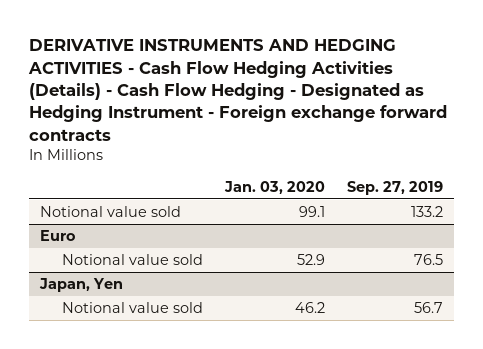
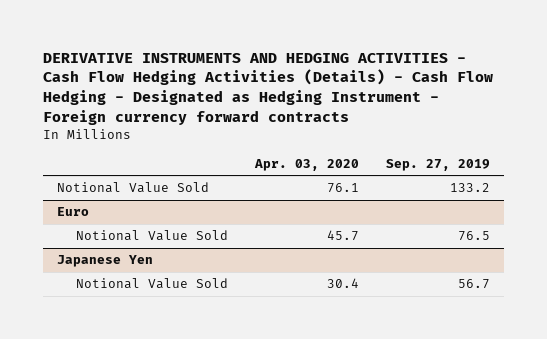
- DERIVATIVE INSTRUMENTS AND HEDGING ACTIVITIES - Cash Flow Hedging Activities (Details) - Cash Flow Hedging - Designated as Hedging Instrument - Foreign exchange forward contracts
+ DERIVATIVE INSTRUMENTS AND HEDGING ACTIVITIES - Cash Flow Hedging Activities (Details) - Cash Flow Hedging - Designated as Hedging Instrument - Foreign currency forward contracts
- | Jan. 03, 2020 | Sep. 27, 2019
+ | Apr. 03, 2020 | Sep. 27, 2019
- Notional value sold | 99.1 | 133.2
+ Notional Value Sold | 76.1 | 133.2
@ Euro
- Notional value sold | 52.9 | 76.5
- Japan, Yen
- Notional value sold | 46.2 | 56.7
@ Euro
+ Notional Value Sold | 45.7 | 76.5
+ Japanese Yen
+ Notional Value Sold | 30.4 | 56.7

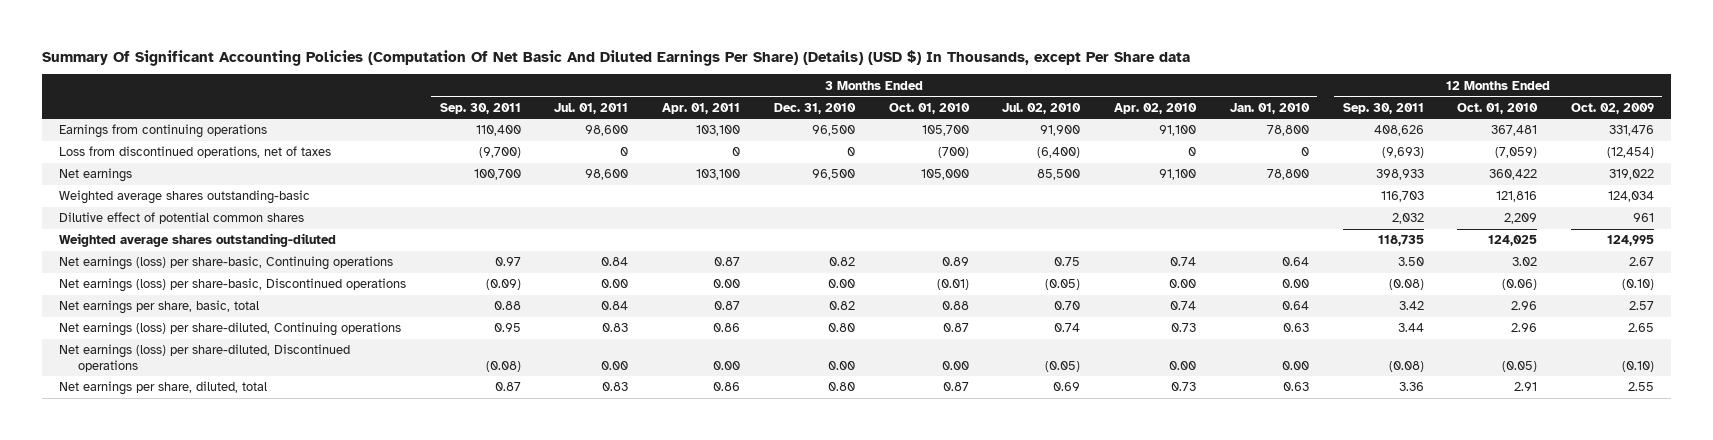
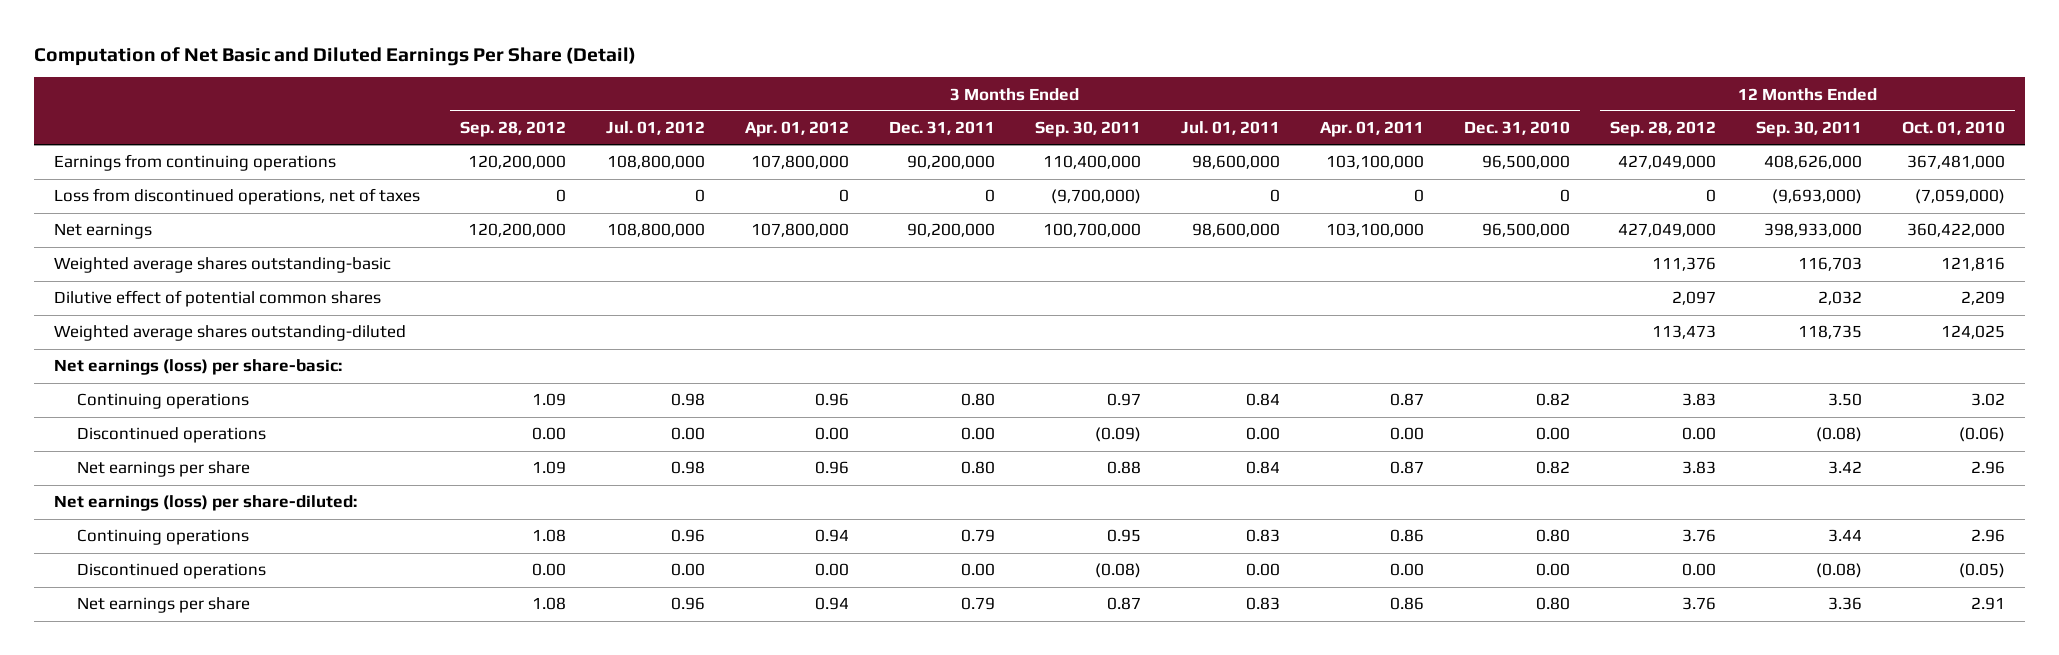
- Summary Of Significant Accounting Policies (Computation Of Net Basic And Diluted Earnings Per Share) (Details) (USD $) In Thousands, except Per Share data
+ Computation of Net Basic and Diluted Earnings Per Share (Detail)
- | 3 Months Ended Sep. 30, 2011 | 3 Months Ended Jul. 01, 2011 | 3 Months Ended Apr. 01, 2011 | 3 Months Ended Dec. 31, 2010 | 3 Months Ended Oct. 01, 2010 | 3 Months Ended Jul. 02, 2010 | 3 Months Ended Apr. 02, 2010 | 3 Months Ended Jan. 01, 2010 | 12 Months Ended Sep. 30, 2011 | 12 Months Ended Oct. 01, 2010 | 12 Months Ended Oct. 02, 2009
+ | 3 Months Ended Sep. 28, 2012 | 3 Months Ended Jul. 01, 2012 | 3 Months Ended Apr. 01, 2012 | 3 Months Ended Dec. 31, 2011 | 3 Months Ended Sep. 30, 2011 | 3 Months Ended Jul. 01, 2011 | 3 Months Ended Apr. 01, 2011 | 3 Months Ended Dec. 31, 2010 | 12 Months Ended Sep. 28, 2012 | 12 Months Ended Sep. 30, 2011 | 12 Months Ended Oct. 01, 2010
- Earnings from continuing operations | 110,400 | 98,600 | 103,100 | 96,500 | 105,700 | 91,900 | 91,100 | 78,800 | 408,626 | 367,481 | 331,476
- Loss from discontinued operations, net of taxes | (9,700) | 0 | 0 | 0 | (700) | (6,400) | 0 | 0 | (9,693) | (7,059) | (12,454)
- Net earnings | 100,700 | 98,600 | 103,100 | 96,500 | 105,000 | 85,500 | 91,100 | 78,800 | 398,933 | 360,422 | 319,022
+ Earnings from continuing operations | 120,200,000 | 108,800,000 | 107,800,000 | 90,200,000 | 110,400,000 | 98,600,000 | 103,100,000 | 96,500,000 | 427,049,000 | 408,626,000 | 367,481,000
+ Loss from discontinued operations, net of taxes | 0 | 0 | 0 | 0 | (9,700,000) | 0 | 0 | 0 | 0 | (9,693,000) | (7,059,000)
+ Net earnings | 120,200,000 | 108,800,000 | 107,800,000 | 90,200,000 | 100,700,000 | 98,600,000 | 103,100,000 | 96,500,000 | 427,049,000 | 398,933,000 | 360,422,000
- Net earnings (loss) per share-basic, Continuing operations | 0.97 | 0.84 | 0.87 | 0.82 | 0.89 | 0.75 | 0.74 | 0.64 | 3.50 | 3.02 | 2.67
- Net earnings (loss) per share-basic, Discontinued operations | (0.09) | 0.00 | 0.00 | 0.00 | (0.01) | (0.05) | 0.00 | 0.00 | (0.08) | (0.06) | (0.10)
- Net earnings per share, basic, total | 0.88 | 0.84 | 0.87 | 0.82 | 0.88 | 0.70 | 0.74 | 0.64 | 3.42 | 2.96 | 2.57
- Net earnings (loss) per share-diluted, Continuing operations | 0.95 | 0.83 | 0.86 | 0.80 | 0.87 | 0.74 | 0.73 | 0.63 | 3.44 | 2.96 | 2.65
- Net earnings (loss) per share-diluted, Discontinued operations | (0.08) | 0.00 | 0.00 | 0.00 | 0.00 | (0.05) | 0.00 | 0.00 | (0.08) | (0.05) | (0.10)
- Net earnings per share, diluted, total | 0.87 | 0.83 | 0.86 | 0.80 | 0.87 | 0.69 | 0.73 | 0.63 | 3.36 | 2.91 | 2.55
+ Net earnings (loss) per share-basic:
+ Continuing operations | 1.09 | 0.98 | 0.96 | 0.80 | 0.97 | 0.84 | 0.87 | 0.82 | 3.83 | 3.50 | 3.02
+ Discontinued operations | 0.00 | 0.00 | 0.00 | 0.00 | (0.09) | 0.00 | 0.00 | 0.00 | 0.00 | (0.08) | (0.06)
+ Net earnings per share | 1.09 | 0.98 | 0.96 | 0.80 | 0.88 | 0.84 | 0.87 | 0.82 | 3.83 | 3.42 | 2.96
+ Net earnings (loss) per share-diluted:
+ Continuing operations | 1.08 | 0.96 | 0.94 | 0.79 | 0.95 | 0.83 | 0.86 | 0.80 | 3.76 | 3.44 | 2.96
+ Discontinued operations | 0.00 | 0.00 | 0.00 | 0.00 | (0.08) | 0.00 | 0.00 | 0.00 | 0.00 | (0.08) | (0.05)
+ Net earnings per share | 1.08 | 0.96 | 0.94 | 0.79 | 0.87 | 0.83 | 0.86 | 0.80 | 3.76 | 3.36 | 2.91

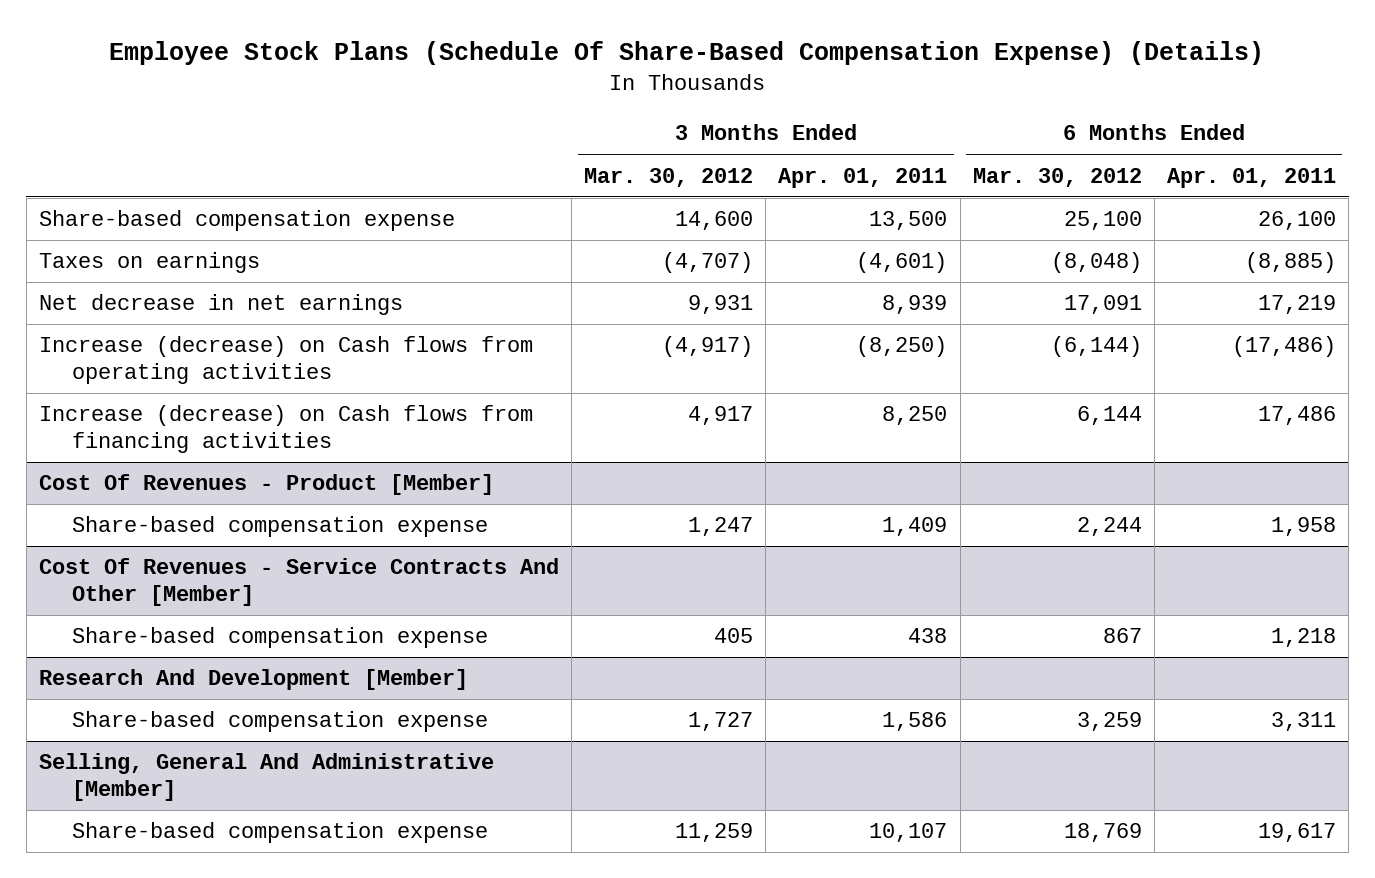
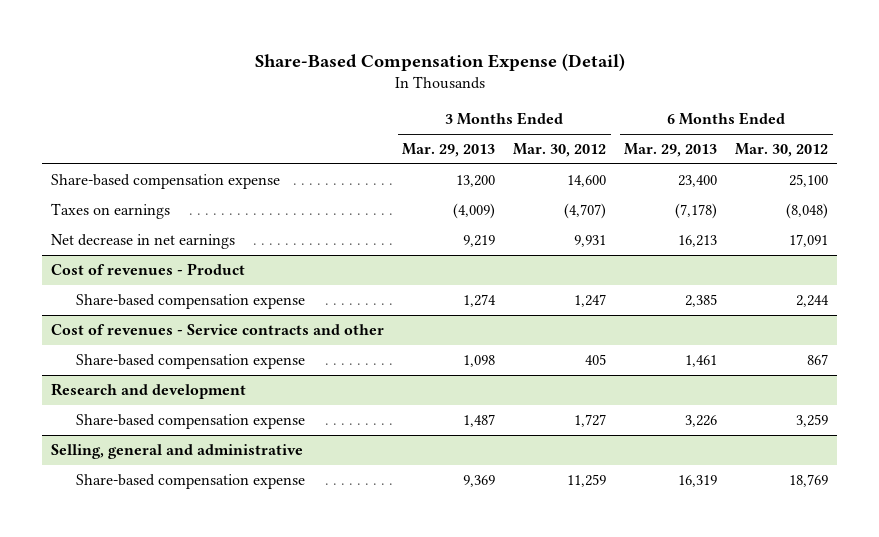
- Employee Stock Plans (Schedule Of Share-Based Compensation Expense) (Details)
+ Share-Based Compensation Expense (Detail)
- | 3 Months Ended Mar. 30, 2012 | 3 Months Ended Apr. 01, 2011 | 6 Months Ended Mar. 30, 2012 | 6 Months Ended Apr. 01, 2011
+ | 3 Months Ended Mar. 29, 2013 | 3 Months Ended Mar. 30, 2012 | 6 Months Ended Mar. 29, 2013 | 6 Months Ended Mar. 30, 2012
- Increase (decrease) on Cash flows from operating activities | (4,917) | (8,250) | (6,144) | (17,486)
- Increase (decrease) on Cash flows from financing activities | 4,917 | 8,250 | 6,144 | 17,486
- Cost Of Revenues - Product [Member]
+ Cost of revenues - Product
- Cost Of Revenues - Service Contracts And Other [Member]
+ Cost of revenues - Service contracts and other
- Research And Development [Member]
+ Research and development
- Selling, General And Administrative [Member]
+ Selling, general and administrative

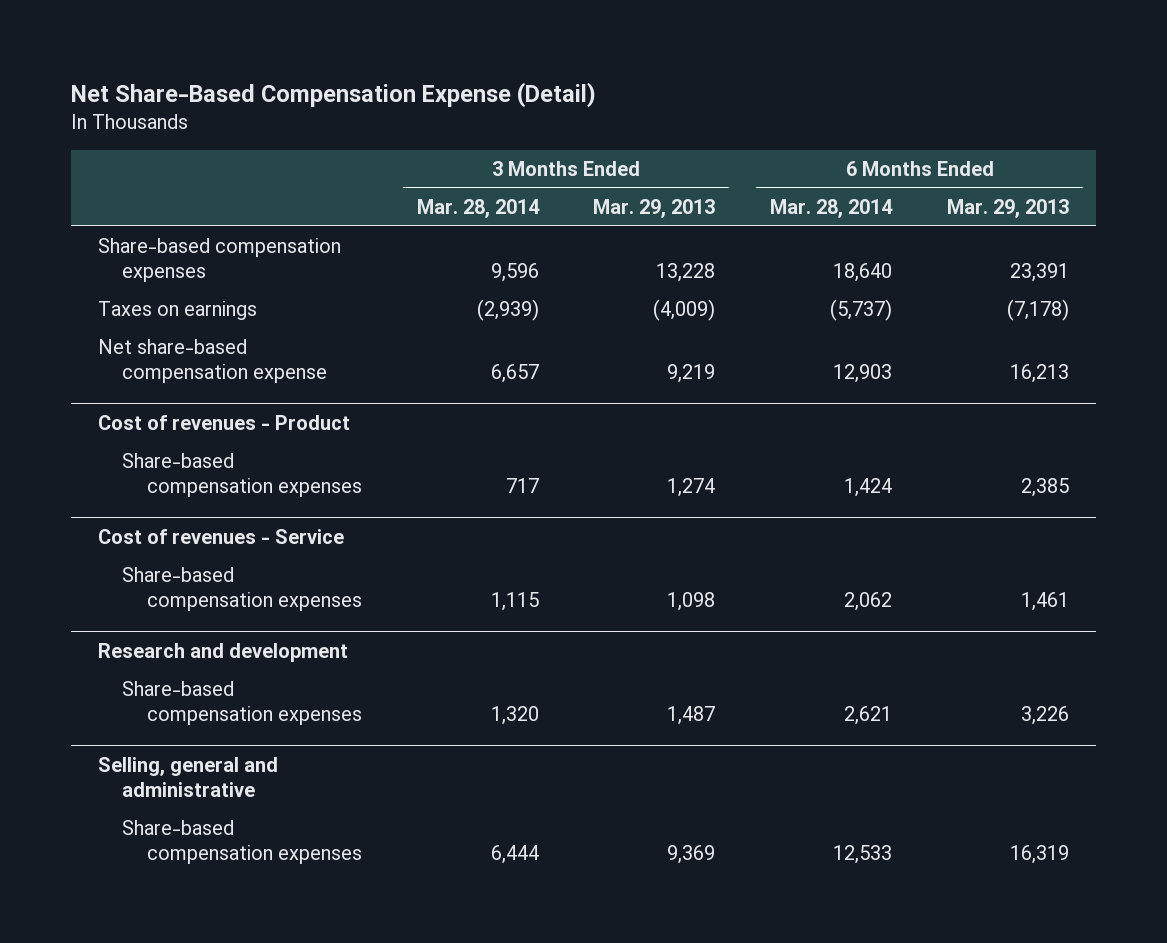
- Share-Based Compensation Expense (Detail)
+ Net Share-Based Compensation Expense (Detail)
- | 3 Months Ended Mar. 29, 2013 | 3 Months Ended Mar. 30, 2012 | 6 Months Ended Mar. 29, 2013 | 6 Months Ended Mar. 30, 2012
+ | 3 Months Ended Mar. 28, 2014 | 3 Months Ended Mar. 29, 2013 | 6 Months Ended Mar. 28, 2014 | 6 Months Ended Mar. 29, 2013
- Share-based compensation expense | 13,200 | 14,600 | 23,400 | 25,100
+ Share-based compensation expenses | 9,596 | 13,228 | 18,640 | 23,391
- Net decrease in net earnings | 9,219 | 9,931 | 16,213 | 17,091
+ Net share-based compensation expense | 6,657 | 9,219 | 12,903 | 16,213
@ Cost of revenues - Product
- Share-based compensation expense | 1,274 | 1,247 | 2,385 | 2,244
- Cost of revenues - Service contracts and other
- Share-based compensation expense | 1,098 | 405 | 1,461 | 867
@ Cost of revenues - Product
+ Share-based compensation expenses | 717 | 1,274 | 1,424 | 2,385
+ Cost of revenues - Service
+ Share-based compensation expenses | 1,115 | 1,098 | 2,062 | 1,461
@ Research and development
- Share-based compensation expense | 1,487 | 1,727 | 3,226 | 3,259
+ Share-based compensation expenses | 1,320 | 1,487 | 2,621 | 3,226
@ Selling, general and administrative
- Share-based compensation expense | 9,369 | 11,259 | 16,319 | 18,769
+ Share-based compensation expenses | 6,444 | 9,369 | 12,533 | 16,319

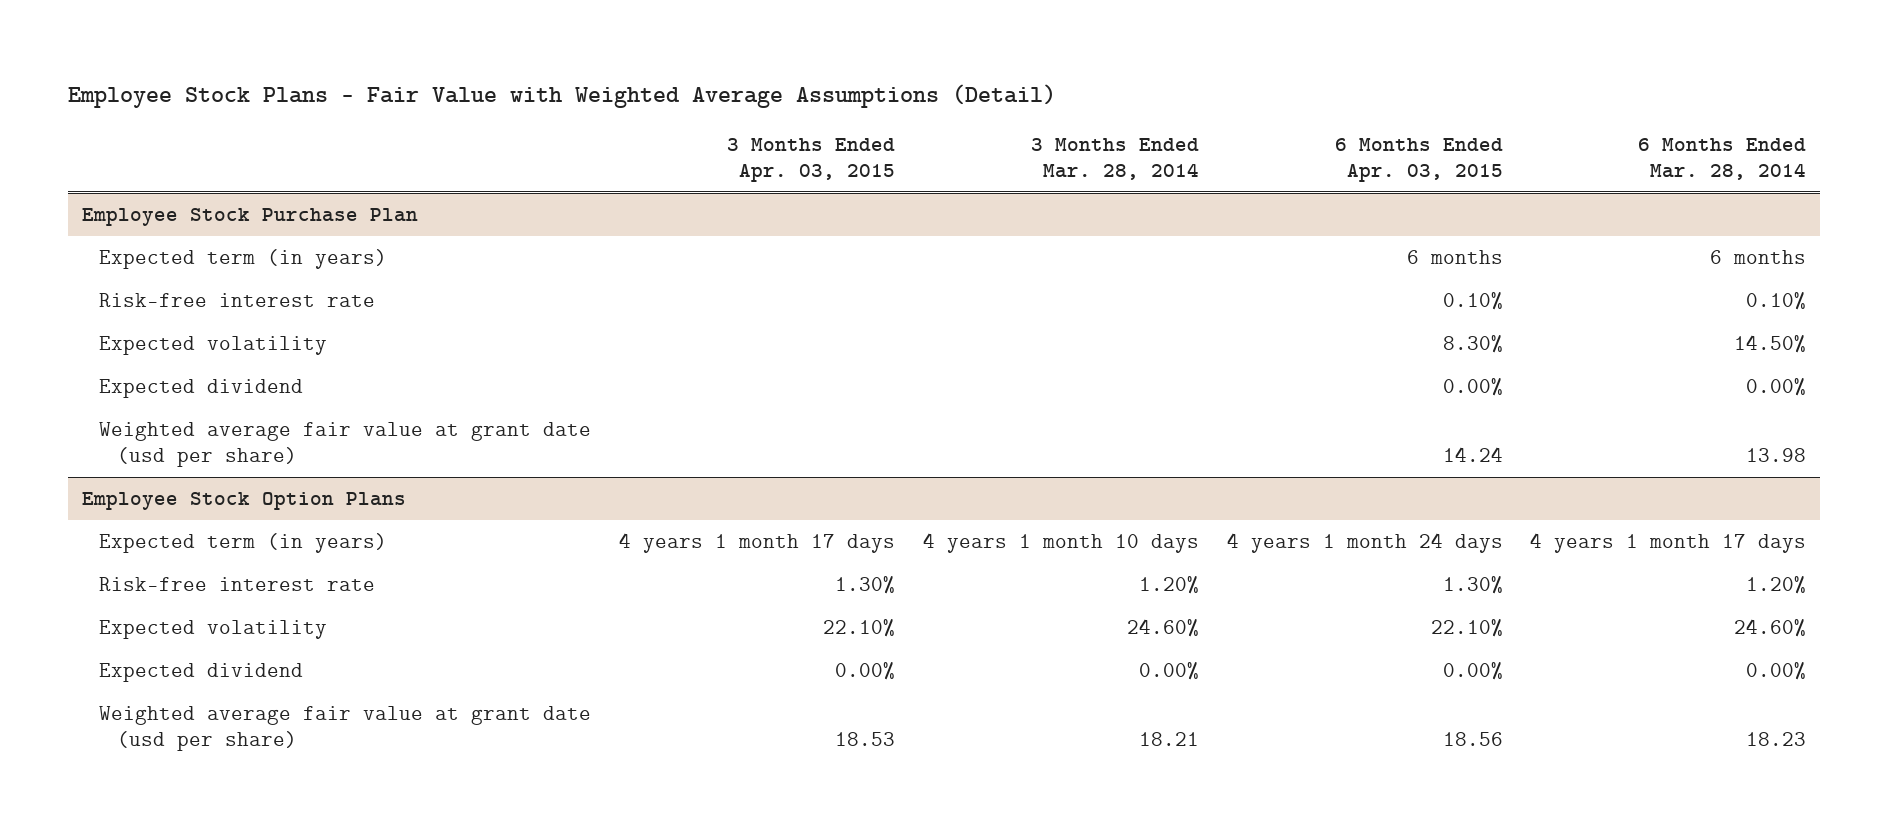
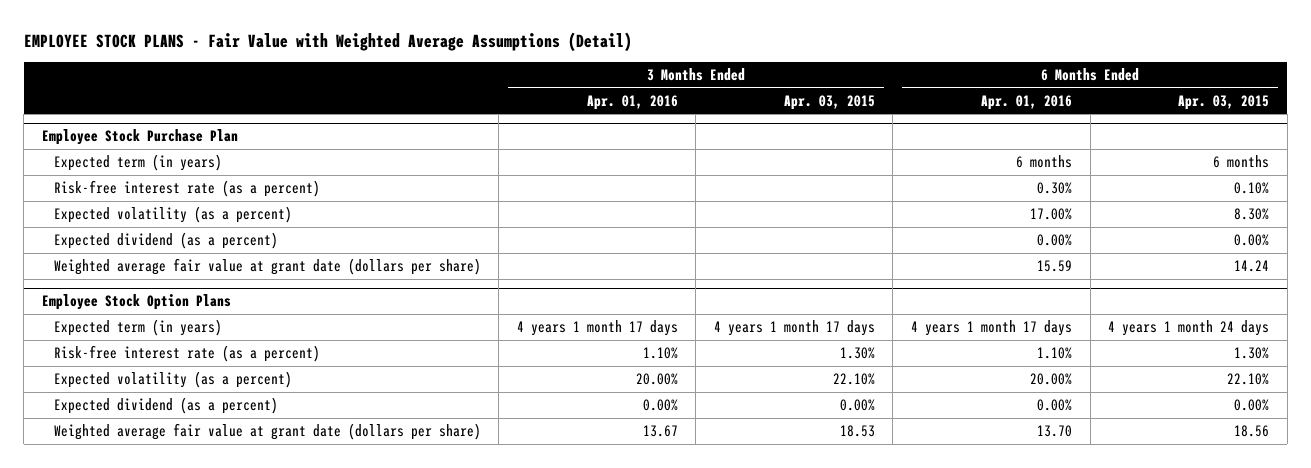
- Employee Stock Plans - Fair Value with Weighted Average Assumptions (Detail)
+ EMPLOYEE STOCK PLANS - Fair Value with Weighted Average Assumptions (Detail)
- | 3 Months Ended Apr. 03, 2015 | 3 Months Ended Mar. 28, 2014 | 6 Months Ended Apr. 03, 2015 | 6 Months Ended Mar. 28, 2014
+ | 3 Months Ended Apr. 01, 2016 | 3 Months Ended Apr. 03, 2015 | 6 Months Ended Apr. 01, 2016 | 6 Months Ended Apr. 03, 2015
@ Employee Stock Purchase Plan
- Risk-free interest rate | | | 0.10% | 0.10%
- Expected volatility | | | 8.30% | 14.50%
- Expected dividend | | | 0.00% | 0.00%
- Weighted average fair value at grant date (usd per share) | | | 14.24 | 13.98
+ Risk-free interest rate (as a percent) | | | 0.30% | 0.10%
+ Expected volatility (as a percent) | | | 17.00% | 8.30%
+ Expected dividend (as a percent) | | | 0.00% | 0.00%
+ Weighted average fair value at grant date (dollars per share) | | | 15.59 | 14.24
@ Employee Stock Option Plans
- Risk-free interest rate | 1.30% | 1.20% | 1.30% | 1.20%
- Expected volatility | 22.10% | 24.60% | 22.10% | 24.60%
- Expected dividend | 0.00% | 0.00% | 0.00% | 0.00%
- Weighted average fair value at grant date (usd per share) | 18.53 | 18.21 | 18.56 | 18.23
+ Risk-free interest rate (as a percent) | 1.10% | 1.30% | 1.10% | 1.30%
+ Expected volatility (as a percent) | 20.00% | 22.10% | 20.00% | 22.10%
+ Expected dividend (as a percent) | 0.00% | 0.00% | 0.00% | 0.00%
+ Weighted average fair value at grant date (dollars per share) | 13.67 | 18.53 | 13.70 | 18.56

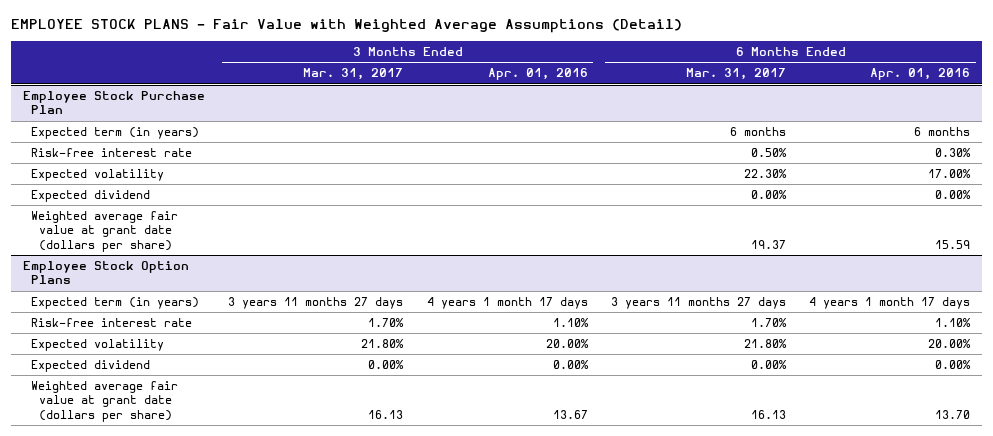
- | 3 Months Ended Apr. 01, 2016 | 3 Months Ended Apr. 03, 2015 | 6 Months Ended Apr. 01, 2016 | 6 Months Ended Apr. 03, 2015
+ | 3 Months Ended Mar. 31, 2017 | 3 Months Ended Apr. 01, 2016 | 6 Months Ended Mar. 31, 2017 | 6 Months Ended Apr. 01, 2016
@ Employee Stock Purchase Plan
- Risk-free interest rate (as a percent) | | | 0.30% | 0.10%
- Expected volatility (as a percent) | | | 17.00% | 8.30%
- Expected dividend (as a percent) | | | 0.00% | 0.00%
+ Risk-free interest rate | | | 0.50% | 0.30%
+ Expected volatility | | | 22.30% | 17.00%
+ Expected dividend | | | 0.00% | 0.00%
@ Employee Stock Option Plans
- Risk-free interest rate (as a percent) | 1.10% | 1.30% | 1.10% | 1.30%
- Expected volatility (as a percent) | 20.00% | 22.10% | 20.00% | 22.10%
- Expected dividend (as a percent) | 0.00% | 0.00% | 0.00% | 0.00%
+ Risk-free interest rate | 1.70% | 1.10% | 1.70% | 1.10%
+ Expected volatility | 21.80% | 20.00% | 21.80% | 20.00%
+ Expected dividend | 0.00% | 0.00% | 0.00% | 0.00%

